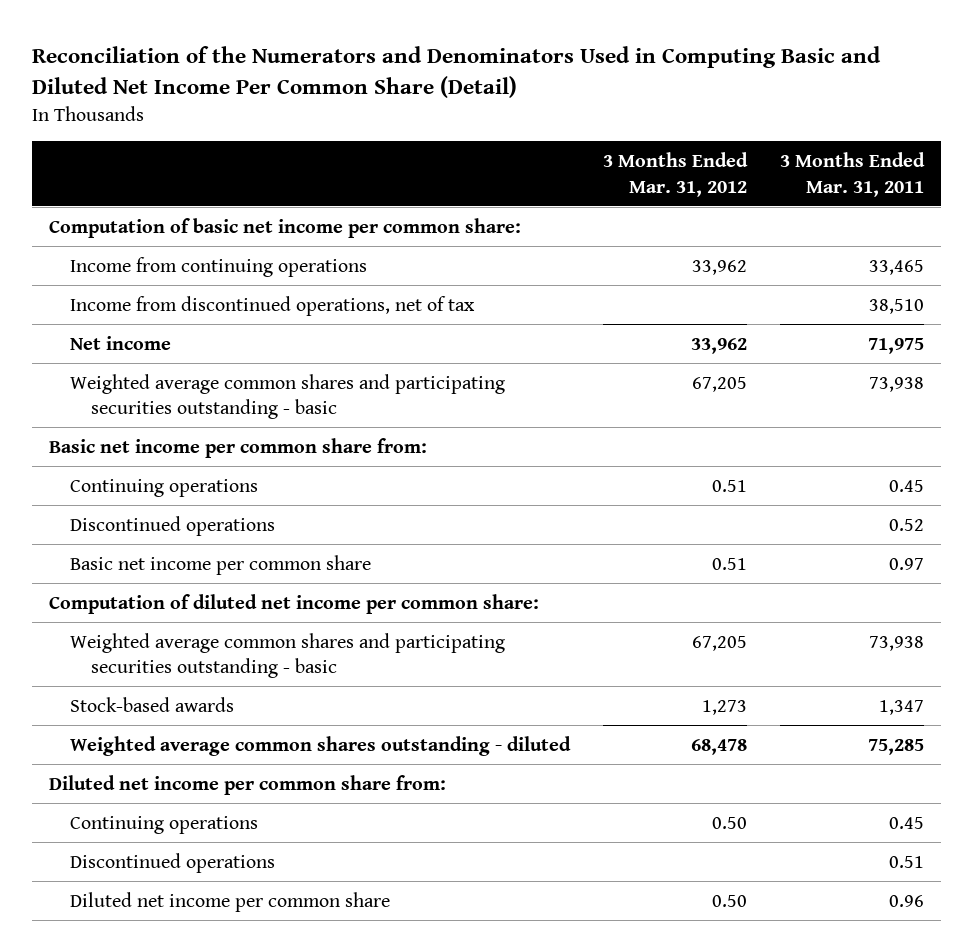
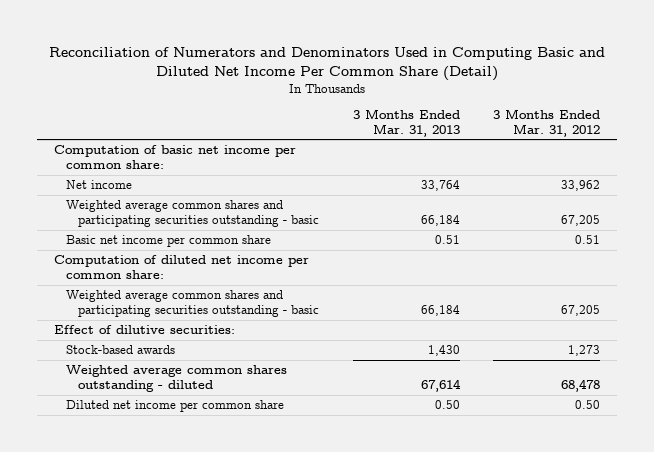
- Reconciliation of the Numerators and Denominators Used in Computing Basic and Diluted Net Income Per Common Share (Detail)
+ Reconciliation of Numerators and Denominators Used in Computing Basic and Diluted Net Income Per Common Share (Detail)
- | 3 Months Ended Mar. 31, 2012 | 3 Months Ended Mar. 31, 2011
+ | 3 Months Ended Mar. 31, 2013 | 3 Months Ended Mar. 31, 2012
- Income from continuing operations | 33,962 | 33,465
- Income from discontinued operations, net of tax | | 38,510
- Basic net income per common share from:
- Continuing operations | 0.51 | 0.45
- Discontinued operations | | 0.52
+ Effect of dilutive securities:
- Diluted net income per common share from:
- Continuing operations | 0.50 | 0.45
- Discontinued operations | | 0.51

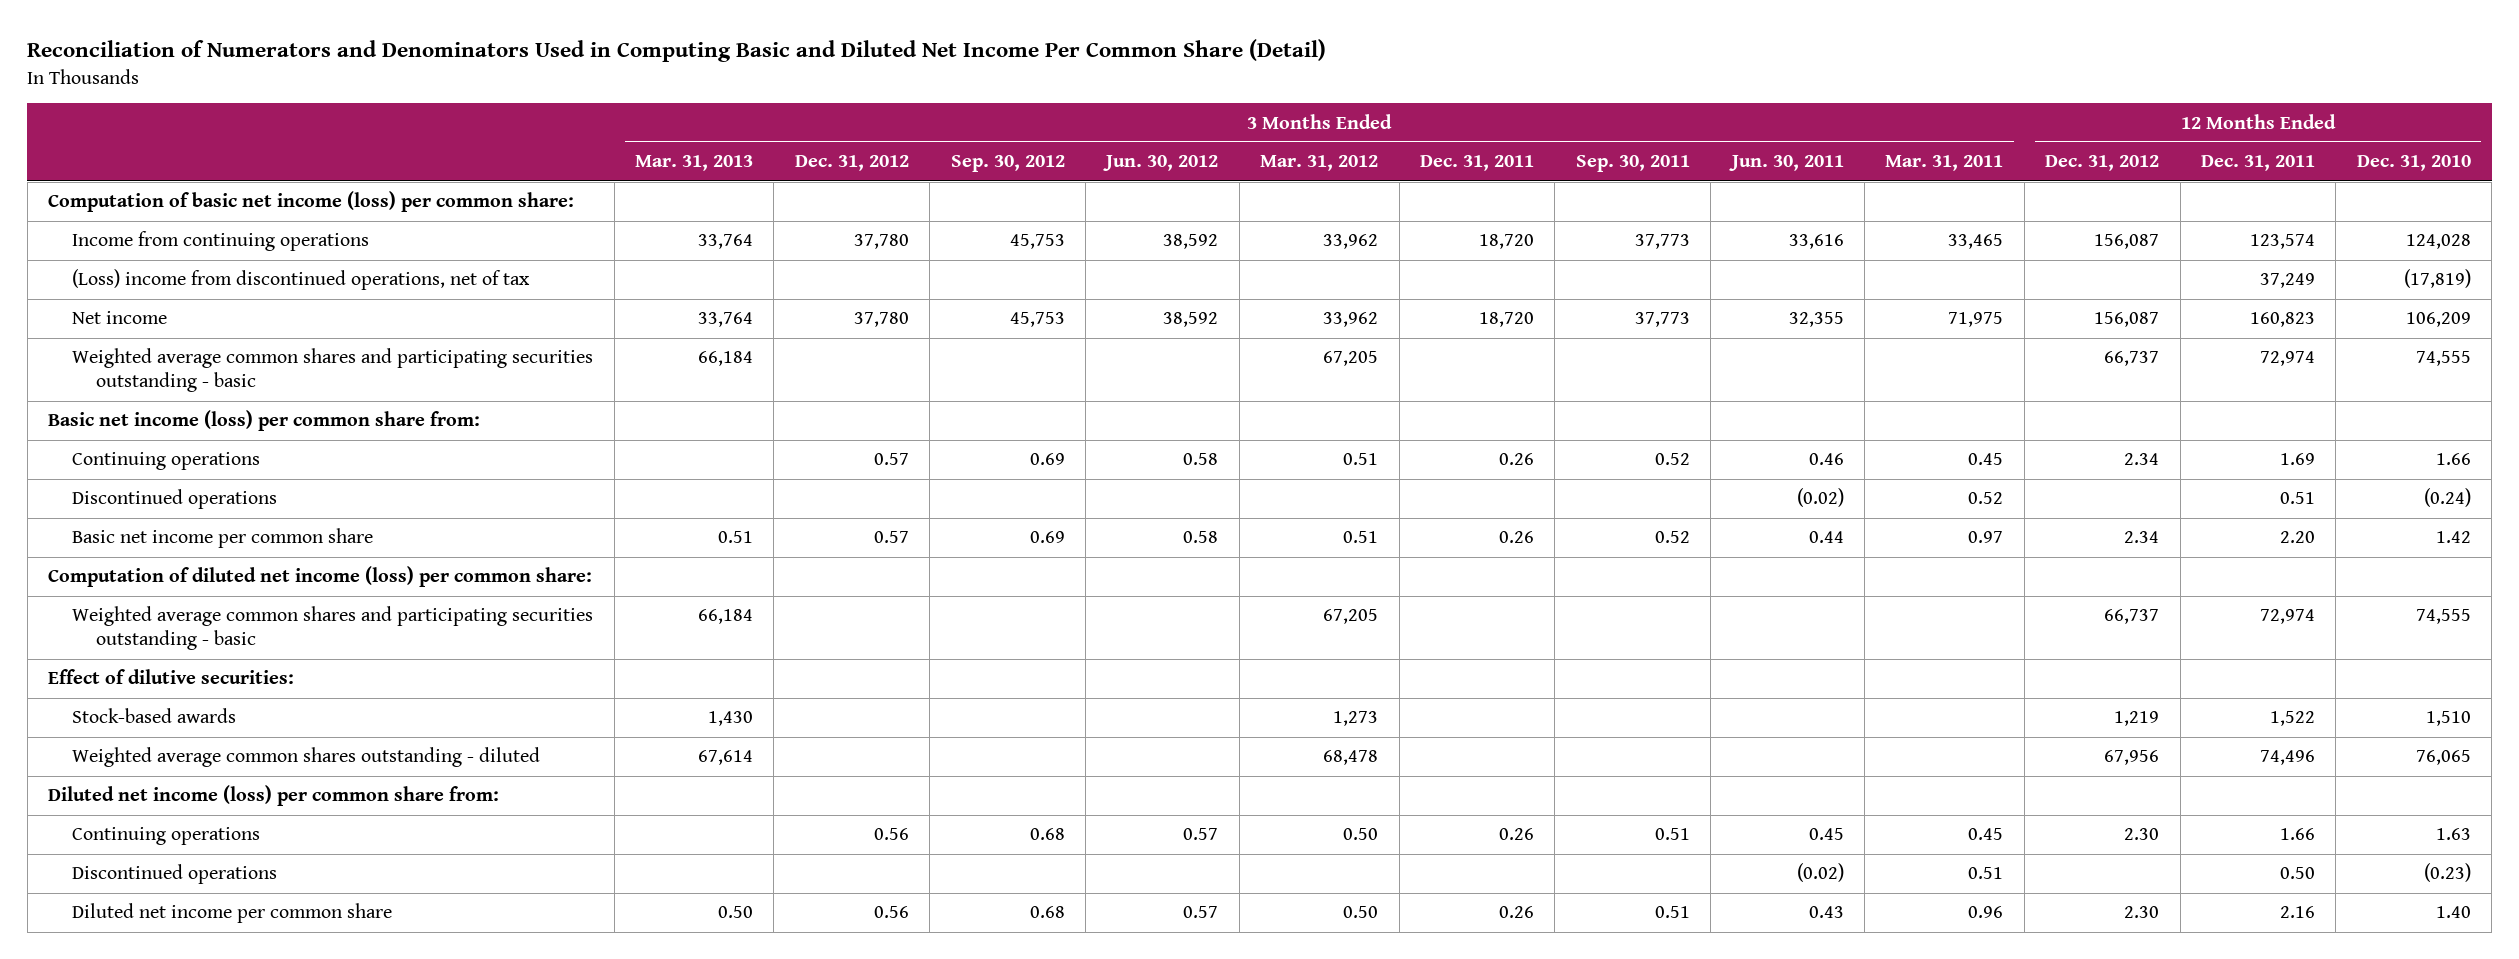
- | 3 Months Ended Mar. 31, 2013 | 3 Months Ended Mar. 31, 2012
+ | 3 Months Ended Mar. 31, 2013 | 3 Months Ended Dec. 31, 2012 | 3 Months Ended Sep. 30, 2012 | 3 Months Ended Jun. 30, 2012 | 3 Months Ended Mar. 31, 2012 | 3 Months Ended Dec. 31, 2011 | 3 Months Ended Sep. 30, 2011 | 3 Months Ended Jun. 30, 2011 | 3 Months Ended Mar. 31, 2011 | 12 Months Ended Dec. 31, 2012 | 12 Months Ended Dec. 31, 2011 | 12 Months Ended Dec. 31, 2010
- Computation of basic net income per common share:
+ Computation of basic net income (loss) per common share:
+ Income from continuing operations | 33,764 | 37,780 | 45,753 | 38,592 | 33,962 | 18,720 | 37,773 | 33,616 | 33,465 | 156,087 | 123,574 | 124,028
+ (Loss) income from discontinued operations, net of tax | | | | | | | | | | | 37,249 | (17,819)
+ Basic net income (loss) per common share from:
+ Continuing operations | | 0.57 | 0.69 | 0.58 | 0.51 | 0.26 | 0.52 | 0.46 | 0.45 | 2.34 | 1.69 | 1.66
+ Discontinued operations | | | | | | | | (0.02) | 0.52 | | 0.51 | (0.24)
- Computation of diluted net income per common share:
+ Computation of diluted net income (loss) per common share:
+ Diluted net income (loss) per common share from:
+ Continuing operations | | 0.56 | 0.68 | 0.57 | 0.50 | 0.26 | 0.51 | 0.45 | 0.45 | 2.30 | 1.66 | 1.63
+ Discontinued operations | | | | | | | | (0.02) | 0.51 | | 0.50 | (0.23)

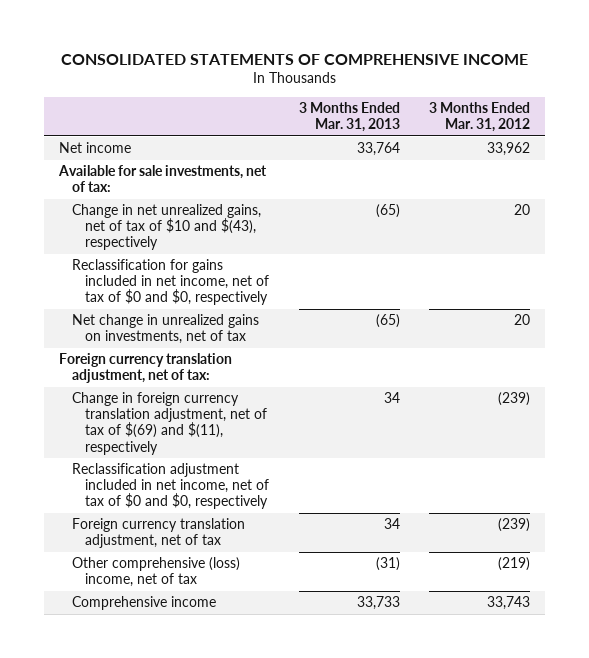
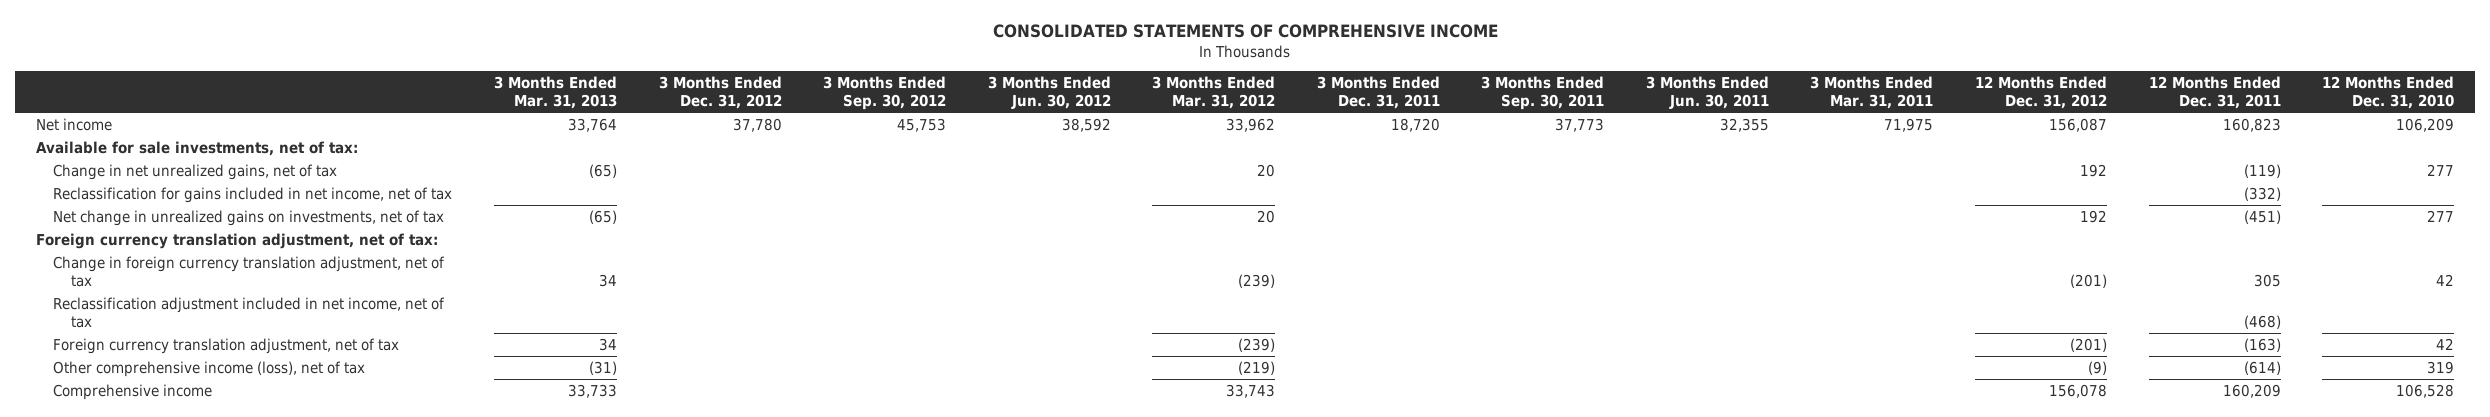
- | 3 Months Ended Mar. 31, 2013 | 3 Months Ended Mar. 31, 2012
+ | 3 Months Ended Mar. 31, 2013 | 3 Months Ended Dec. 31, 2012 | 3 Months Ended Sep. 30, 2012 | 3 Months Ended Jun. 30, 2012 | 3 Months Ended Mar. 31, 2012 | 3 Months Ended Dec. 31, 2011 | 3 Months Ended Sep. 30, 2011 | 3 Months Ended Jun. 30, 2011 | 3 Months Ended Mar. 31, 2011 | 12 Months Ended Dec. 31, 2012 | 12 Months Ended Dec. 31, 2011 | 12 Months Ended Dec. 31, 2010
- Change in net unrealized gains, net of tax of $10 and $(43), respectively | (65) | 20
- Reclassification for gains included in net income, net of tax of $0 and $0, respectively
+ Change in net unrealized gains, net of tax | (65) | | | | 20 | | | | | 192 | (119) | 277
+ Reclassification for gains included in net income, net of tax | | | | | | | | | | | (332) |
- Change in foreign currency translation adjustment, net of tax of $(69) and $(11), respectively | 34 | (239)
- Reclassification adjustment included in net income, net of tax of $0 and $0, respectively
+ Change in foreign currency translation adjustment, net of tax | 34 | | | | (239) | | | | | (201) | 305 | 42
+ Reclassification adjustment included in net income, net of tax | | | | | | | | | | | (468) |
- Other comprehensive (loss) income, net of tax | (31) | (219)
+ Other comprehensive income (loss), net of tax | (31) | | | | (219) | | | | | (9) | (614) | 319

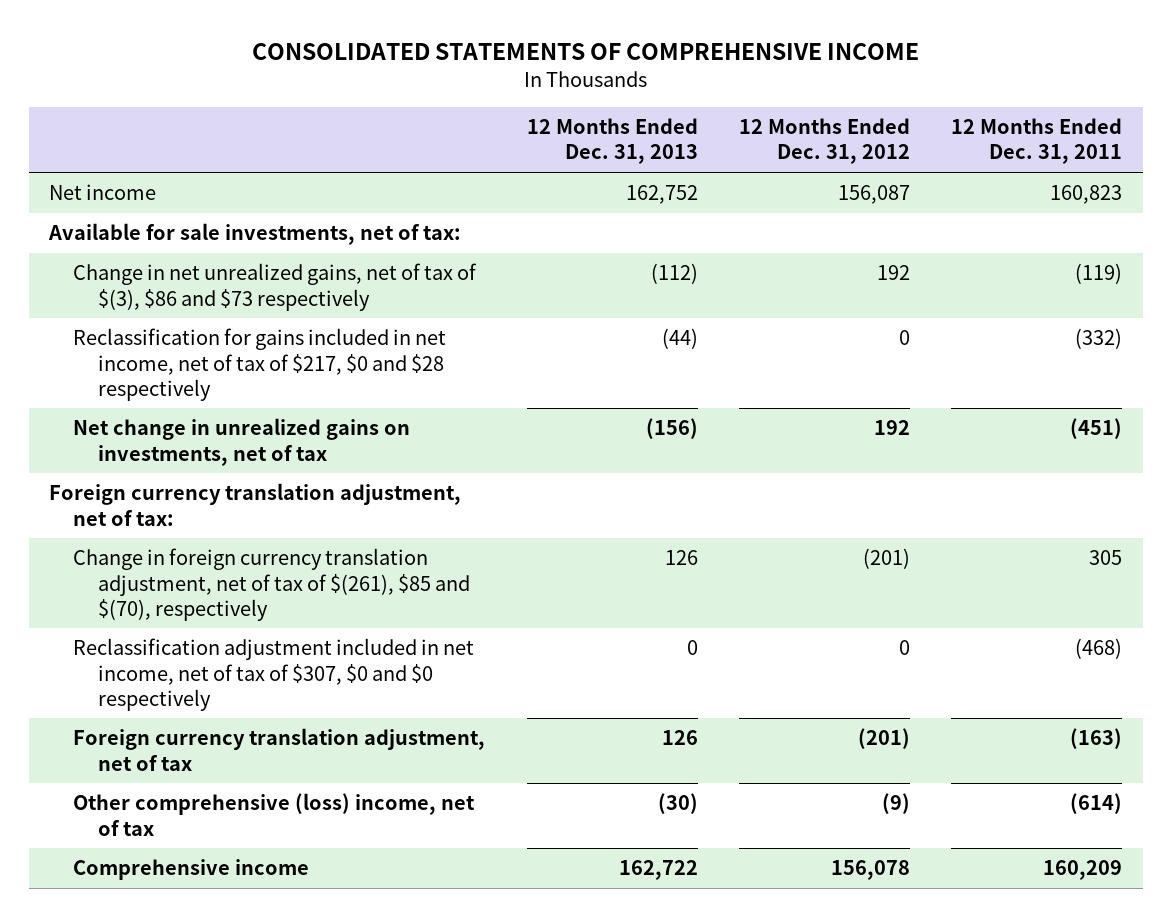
- | 3 Months Ended Mar. 31, 2013 | 3 Months Ended Dec. 31, 2012 | 3 Months Ended Sep. 30, 2012 | 3 Months Ended Jun. 30, 2012 | 3 Months Ended Mar. 31, 2012 | 3 Months Ended Dec. 31, 2011 | 3 Months Ended Sep. 30, 2011 | 3 Months Ended Jun. 30, 2011 | 3 Months Ended Mar. 31, 2011 | 12 Months Ended Dec. 31, 2012 | 12 Months Ended Dec. 31, 2011 | 12 Months Ended Dec. 31, 2010
+ | 12 Months Ended Dec. 31, 2013 | 12 Months Ended Dec. 31, 2012 | 12 Months Ended Dec. 31, 2011
- Change in net unrealized gains, net of tax | (65) | | | | 20 | | | | | 192 | (119) | 277
- Reclassification for gains included in net income, net of tax | | | | | | | | | | | (332) |
+ Change in net unrealized gains, net of tax of $(3), $86 and $73 respectively | (112) | 192 | (119)
+ Reclassification for gains included in net income, net of tax of $217, $0 and $28 respectively | (44) | 0 | (332)
- Change in foreign currency translation adjustment, net of tax | 34 | | | | (239) | | | | | (201) | 305 | 42
- Reclassification adjustment included in net income, net of tax | | | | | | | | | | | (468) |
+ Change in foreign currency translation adjustment, net of tax of $(261), $85 and $(70), respectively | 126 | (201) | 305
+ Reclassification adjustment included in net income, net of tax of $307, $0 and $0 respectively | 0 | 0 | (468)
- Other comprehensive income (loss), net of tax | (31) | | | | (219) | | | | | (9) | (614) | 319
+ Other comprehensive (loss) income, net of tax | (30) | (9) | (614)

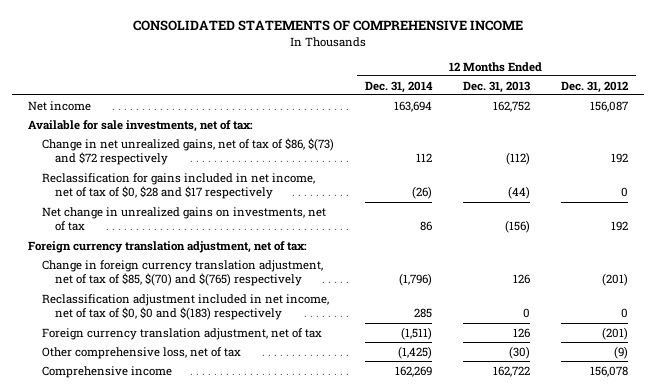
- | 12 Months Ended Dec. 31, 2013 | 12 Months Ended Dec. 31, 2012 | 12 Months Ended Dec. 31, 2011
+ | 12 Months Ended Dec. 31, 2014 | 12 Months Ended Dec. 31, 2013 | 12 Months Ended Dec. 31, 2012
- Change in net unrealized gains, net of tax of $(3), $86 and $73 respectively | (112) | 192 | (119)
- Reclassification for gains included in net income, net of tax of $217, $0 and $28 respectively | (44) | 0 | (332)
+ Change in net unrealized gains, net of tax of $86, $(73) and $72 respectively | 112 | (112) | 192
+ Reclassification for gains included in net income, net of tax of $0, $28 and $17 respectively | (26) | (44) | 0
- Change in foreign currency translation adjustment, net of tax of $(261), $85 and $(70), respectively | 126 | (201) | 305
- Reclassification adjustment included in net income, net of tax of $307, $0 and $0 respectively | 0 | 0 | (468)
+ Change in foreign currency translation adjustment, net of tax of $85, $(70) and $(765) respectively | (1,796) | 126 | (201)
+ Reclassification adjustment included in net income, net of tax of $0, $0 and $(183) respectively | 285 | 0 | 0
- Other comprehensive (loss) income, net of tax | (30) | (9) | (614)
+ Other comprehensive loss, net of tax | (1,425) | (30) | (9)

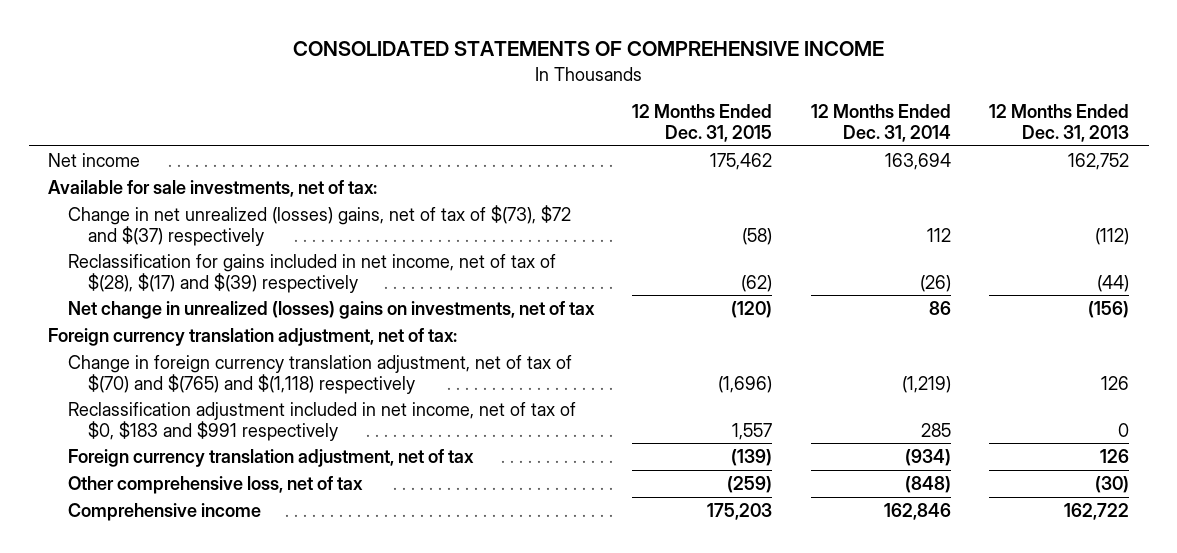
- | 12 Months Ended Dec. 31, 2014 | 12 Months Ended Dec. 31, 2013 | 12 Months Ended Dec. 31, 2012
+ | 12 Months Ended Dec. 31, 2015 | 12 Months Ended Dec. 31, 2014 | 12 Months Ended Dec. 31, 2013
- Change in net unrealized gains, net of tax of $86, $(73) and $72 respectively | 112 | (112) | 192
- Reclassification for gains included in net income, net of tax of $0, $28 and $17 respectively | (26) | (44) | 0
- Net change in unrealized gains on investments, net of tax | 86 | (156) | 192
+ Change in net unrealized (losses) gains, net of tax of $(73), $72 and $(37) respectively | (58) | 112 | (112)
+ Reclassification for gains included in net income, net of tax of $(28), $(17) and $(39) respectively | (62) | (26) | (44)
+ Net change in unrealized (losses) gains on investments, net of tax | (120) | 86 | (156)
- Change in foreign currency translation adjustment, net of tax of $85, $(70) and $(765) respectively | (1,796) | 126 | (201)
- Reclassification adjustment included in net income, net of tax of $0, $0 and $(183) respectively | 285 | 0 | 0
- Foreign currency translation adjustment, net of tax | (1,511) | 126 | (201)
- Other comprehensive loss, net of tax | (1,425) | (30) | (9)
- Comprehensive income | 162,269 | 162,722 | 156,078
+ Change in foreign currency translation adjustment, net of tax of $(70) and $(765) and $(1,118) respectively | (1,696) | (1,219) | 126
+ Reclassification adjustment included in net income, net of tax of $0, $183 and $991 respectively | 1,557 | 285 | 0
+ Foreign currency translation adjustment, net of tax | (139) | (934) | 126
+ Other comprehensive loss, net of tax | (259) | (848) | (30)
+ Comprehensive income | 175,203 | 162,846 | 162,722

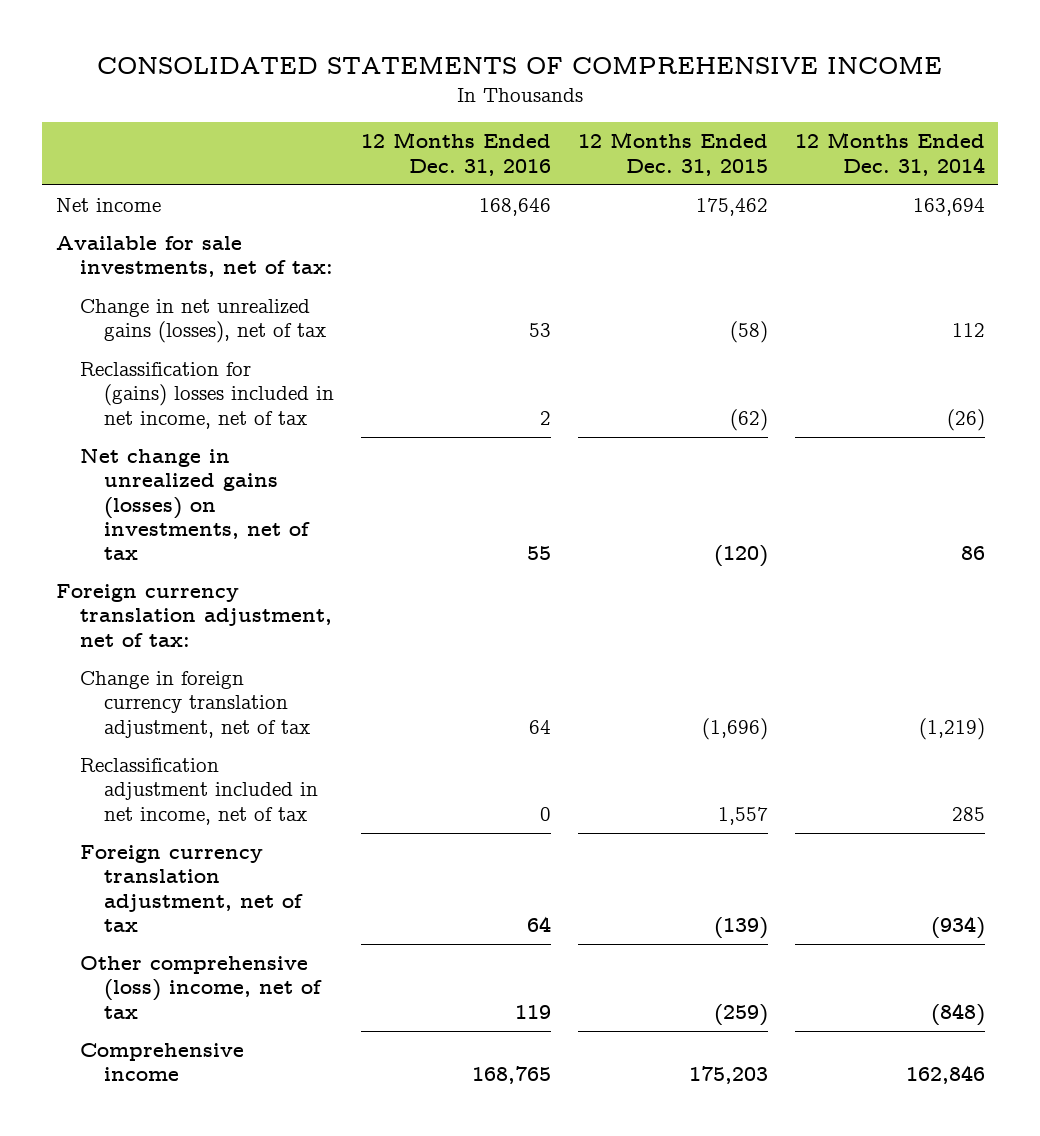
- | 12 Months Ended Dec. 31, 2015 | 12 Months Ended Dec. 31, 2014 | 12 Months Ended Dec. 31, 2013
+ | 12 Months Ended Dec. 31, 2016 | 12 Months Ended Dec. 31, 2015 | 12 Months Ended Dec. 31, 2014
- Change in net unrealized (losses) gains, net of tax of $(73), $72 and $(37) respectively | (58) | 112 | (112)
- Reclassification for gains included in net income, net of tax of $(28), $(17) and $(39) respectively | (62) | (26) | (44)
- Net change in unrealized (losses) gains on investments, net of tax | (120) | 86 | (156)
+ Change in net unrealized gains (losses), net of tax | 53 | (58) | 112
+ Reclassification for (gains) losses included in net income, net of tax | 2 | (62) | (26)
+ Net change in unrealized gains (losses) on investments, net of tax | 55 | (120) | 86
- Change in foreign currency translation adjustment, net of tax of $(70) and $(765) and $(1,118) respectively | (1,696) | (1,219) | 126
- Reclassification adjustment included in net income, net of tax of $0, $183 and $991 respectively | 1,557 | 285 | 0
+ Change in foreign currency translation adjustment, net of tax | 64 | (1,696) | (1,219)
+ Reclassification adjustment included in net income, net of tax | 0 | 1,557 | 285
- Other comprehensive loss, net of tax | (259) | (848) | (30)
+ Other comprehensive (loss) income, net of tax | 119 | (259) | (848)

